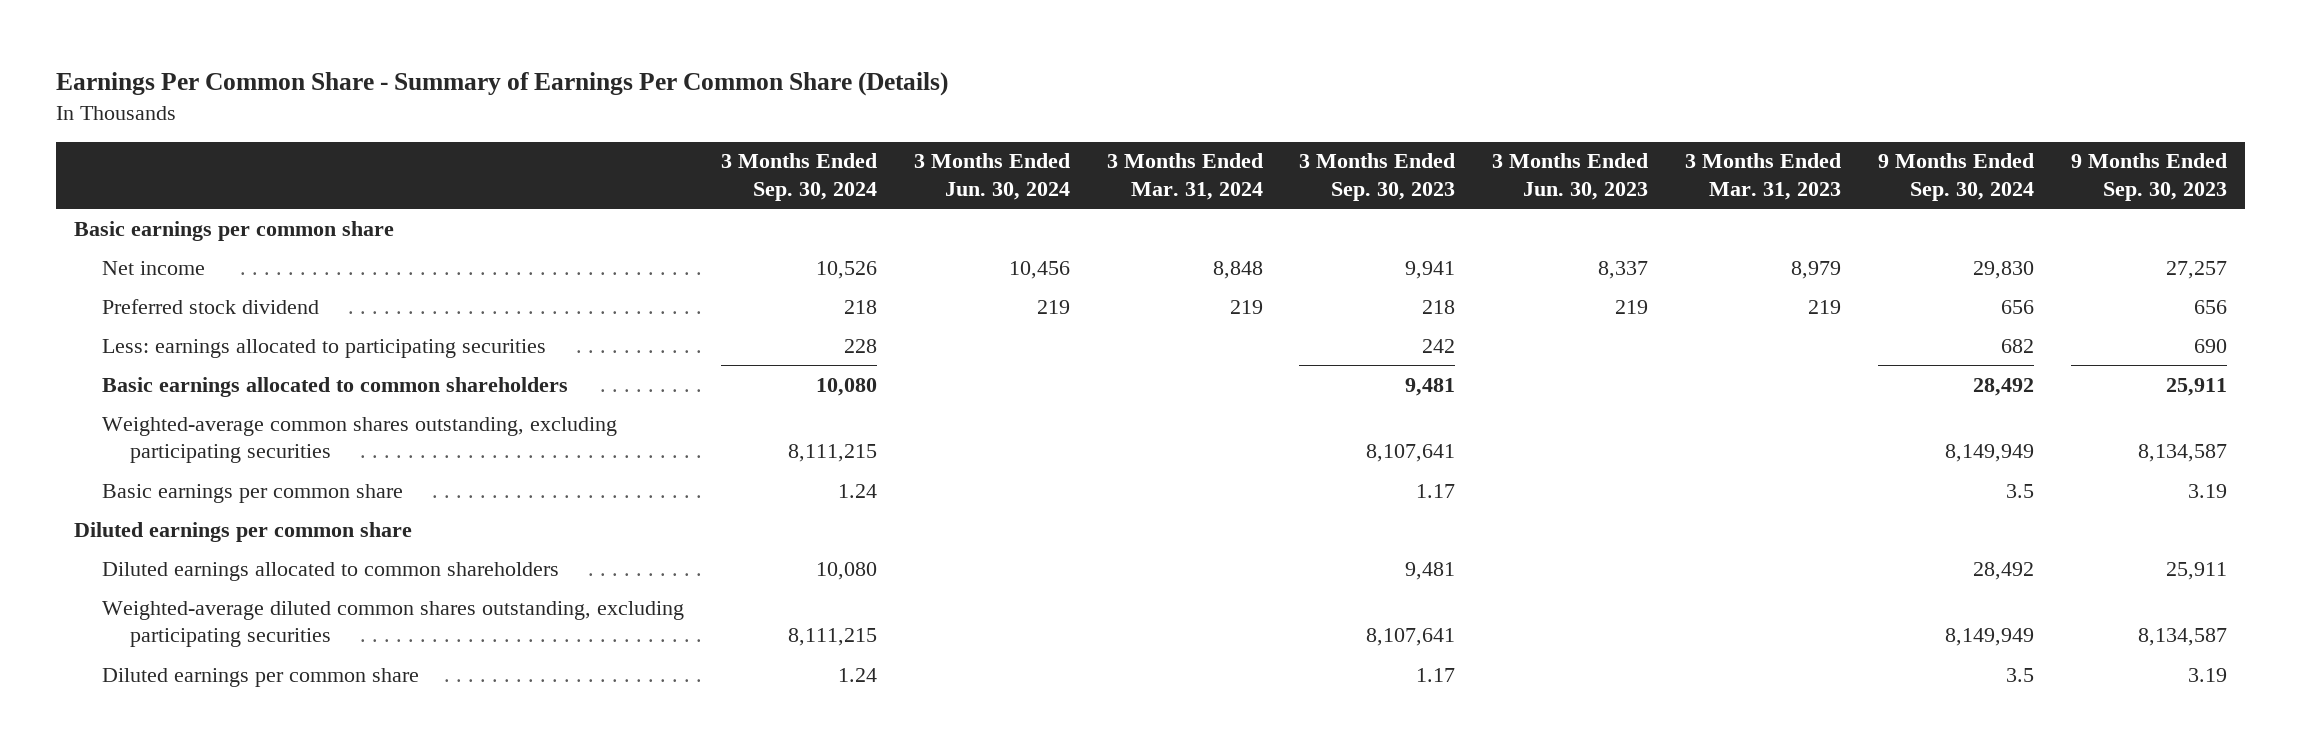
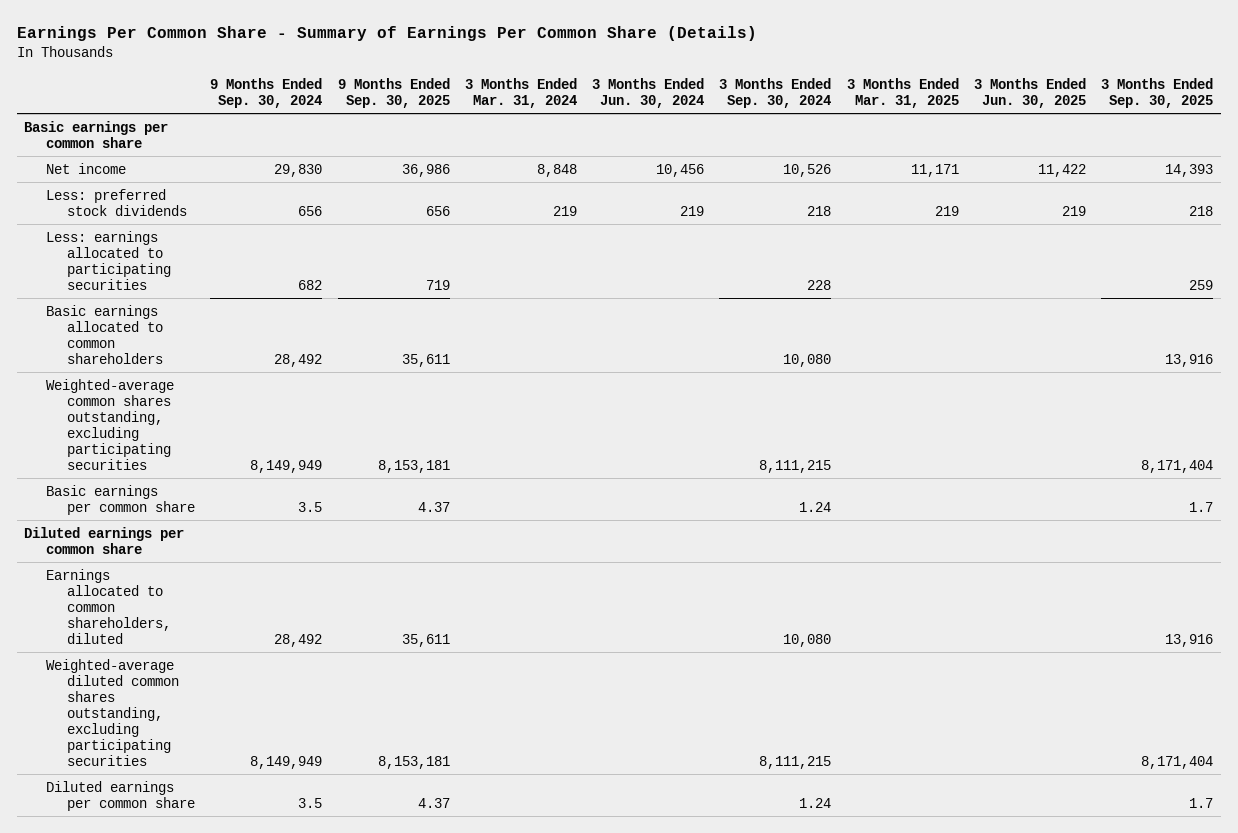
- | 3 Months Ended Sep. 30, 2024 | 3 Months Ended Jun. 30, 2024 | 3 Months Ended Mar. 31, 2024 | 3 Months Ended Sep. 30, 2023 | 3 Months Ended Jun. 30, 2023 | 3 Months Ended Mar. 31, 2023 | 9 Months Ended Sep. 30, 2024 | 9 Months Ended Sep. 30, 2023
+ | 9 Months Ended Sep. 30, 2024 | 9 Months Ended Sep. 30, 2025 | 3 Months Ended Mar. 31, 2024 | 3 Months Ended Jun. 30, 2024 | 3 Months Ended Sep. 30, 2024 | 3 Months Ended Mar. 31, 2025 | 3 Months Ended Jun. 30, 2025 | 3 Months Ended Sep. 30, 2025
- Preferred stock dividend | 218 | 219 | 219 | 218 | 219 | 219 | 656 | 656
+ Less: preferred stock dividends | 656 | 656 | 219 | 219 | 218 | 219 | 219 | 218
- Diluted earnings allocated to common shareholders | 10,080 | | | 9,481 | | | 28,492 | 25,911
+ Earnings allocated to common shareholders, diluted | 28,492 | 35,611 | | | 10,080 | | | 13,916

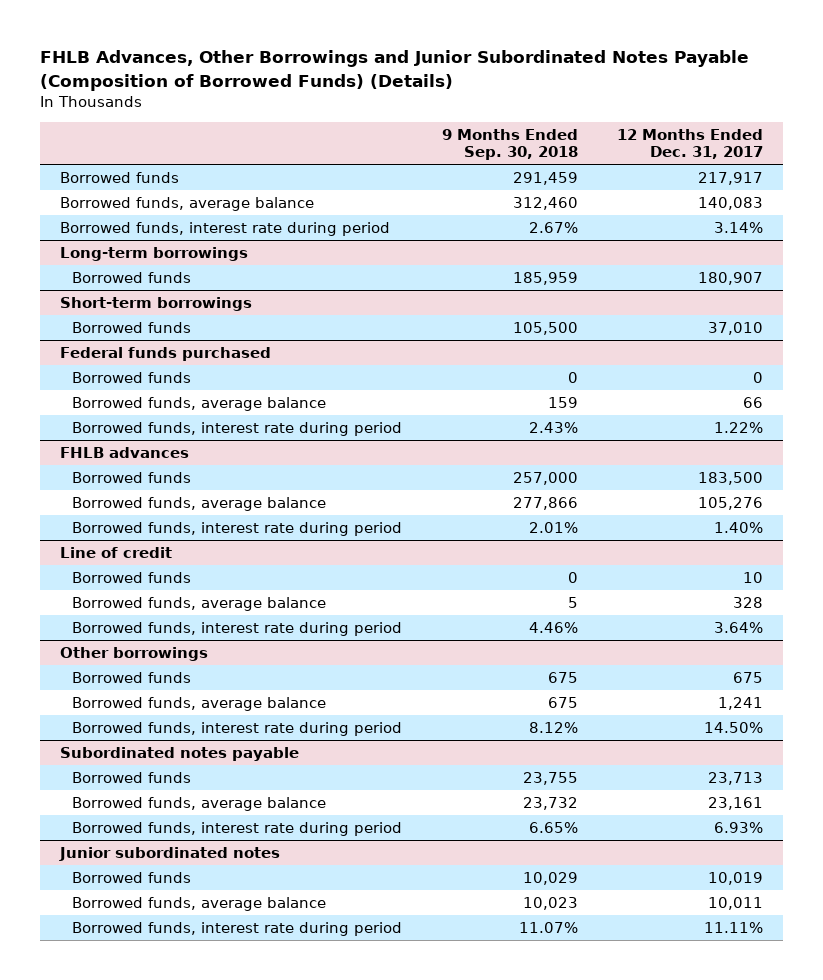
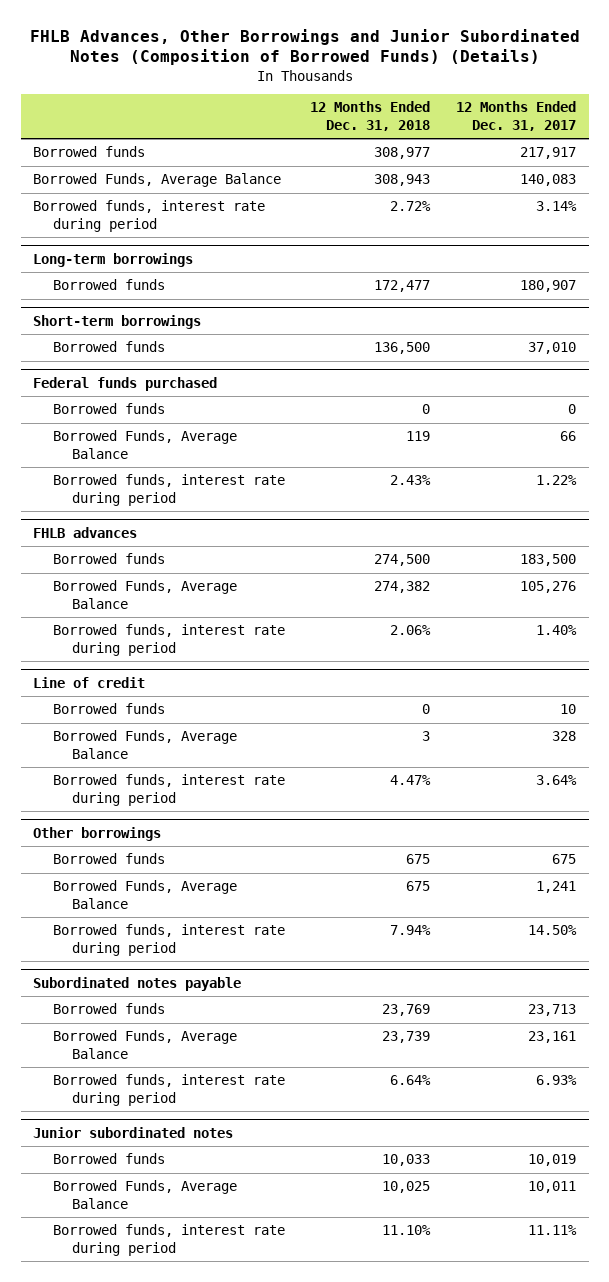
- FHLB Advances, Other Borrowings and Junior Subordinated Notes Payable (Composition of Borrowed Funds) (Details)
+ FHLB Advances, Other Borrowings and Junior Subordinated Notes (Composition of Borrowed Funds) (Details)
- | 9 Months Ended Sep. 30, 2018 | 12 Months Ended Dec. 31, 2017
+ | 12 Months Ended Dec. 31, 2018 | 12 Months Ended Dec. 31, 2017
- Borrowed funds, average balance | 312,460 | 140,083
+ Borrowed Funds, Average Balance | 308,943 | 140,083
@ Federal funds purchased
- Borrowed funds, average balance | 159 | 66
+ Borrowed Funds, Average Balance | 119 | 66
@ FHLB advances
- Borrowed funds, average balance | 277,866 | 105,276
+ Borrowed Funds, Average Balance | 274,382 | 105,276
@ Line of credit
- Borrowed funds, average balance | 5 | 328
+ Borrowed Funds, Average Balance | 3 | 328
@ Other borrowings
- Borrowed funds, average balance | 675 | 1,241
+ Borrowed Funds, Average Balance | 675 | 1,241
@ Subordinated notes payable
- Borrowed funds, average balance | 23,732 | 23,161
+ Borrowed Funds, Average Balance | 23,739 | 23,161
@ Junior subordinated notes
- Borrowed funds, average balance | 10,023 | 10,011
+ Borrowed Funds, Average Balance | 10,025 | 10,011

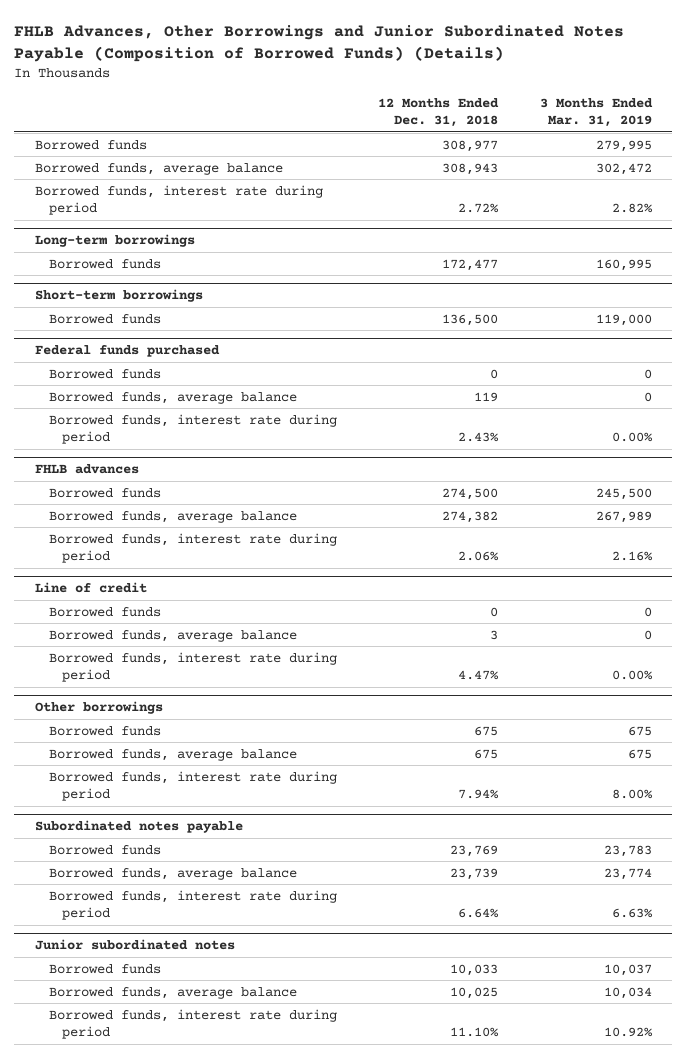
- FHLB Advances, Other Borrowings and Junior Subordinated Notes (Composition of Borrowed Funds) (Details)
+ FHLB Advances, Other Borrowings and Junior Subordinated Notes Payable (Composition of Borrowed Funds) (Details)
- | 12 Months Ended Dec. 31, 2018 | 12 Months Ended Dec. 31, 2017
+ | 12 Months Ended Dec. 31, 2018 | 3 Months Ended Mar. 31, 2019
- Borrowed Funds, Average Balance | 308,943 | 140,083
+ Borrowed funds, average balance | 308,943 | 302,472
@ Federal funds purchased
- Borrowed Funds, Average Balance | 119 | 66
+ Borrowed funds, average balance | 119 | 0
@ FHLB advances
- Borrowed Funds, Average Balance | 274,382 | 105,276
+ Borrowed funds, average balance | 274,382 | 267,989
@ Line of credit
- Borrowed Funds, Average Balance | 3 | 328
+ Borrowed funds, average balance | 3 | 0
@ Other borrowings
- Borrowed Funds, Average Balance | 675 | 1,241
+ Borrowed funds, average balance | 675 | 675
@ Subordinated notes payable
- Borrowed Funds, Average Balance | 23,739 | 23,161
+ Borrowed funds, average balance | 23,739 | 23,774
@ Junior subordinated notes
- Borrowed Funds, Average Balance | 10,025 | 10,011
+ Borrowed funds, average balance | 10,025 | 10,034

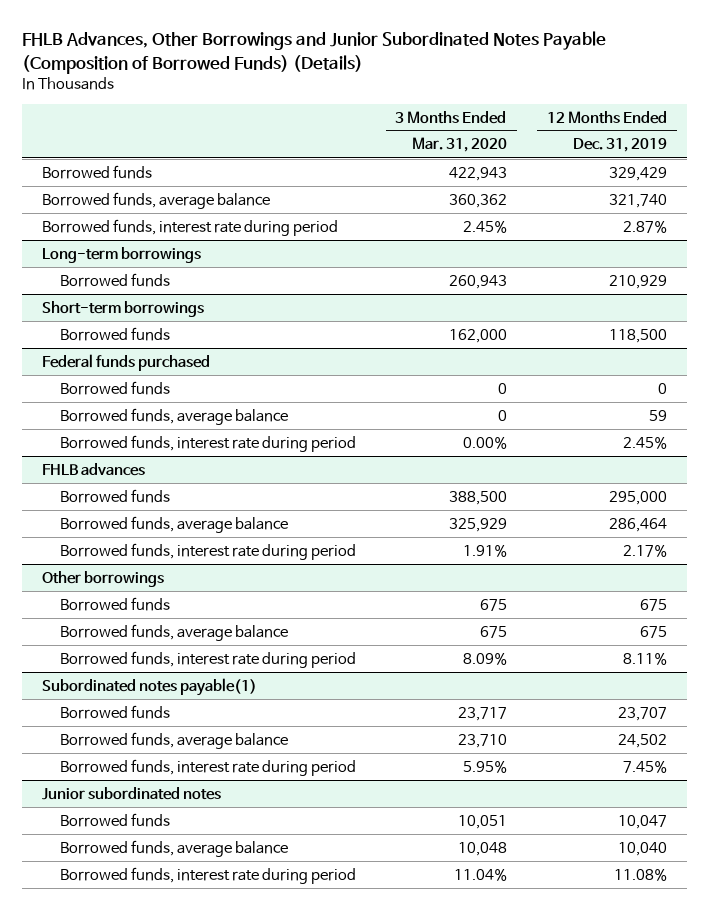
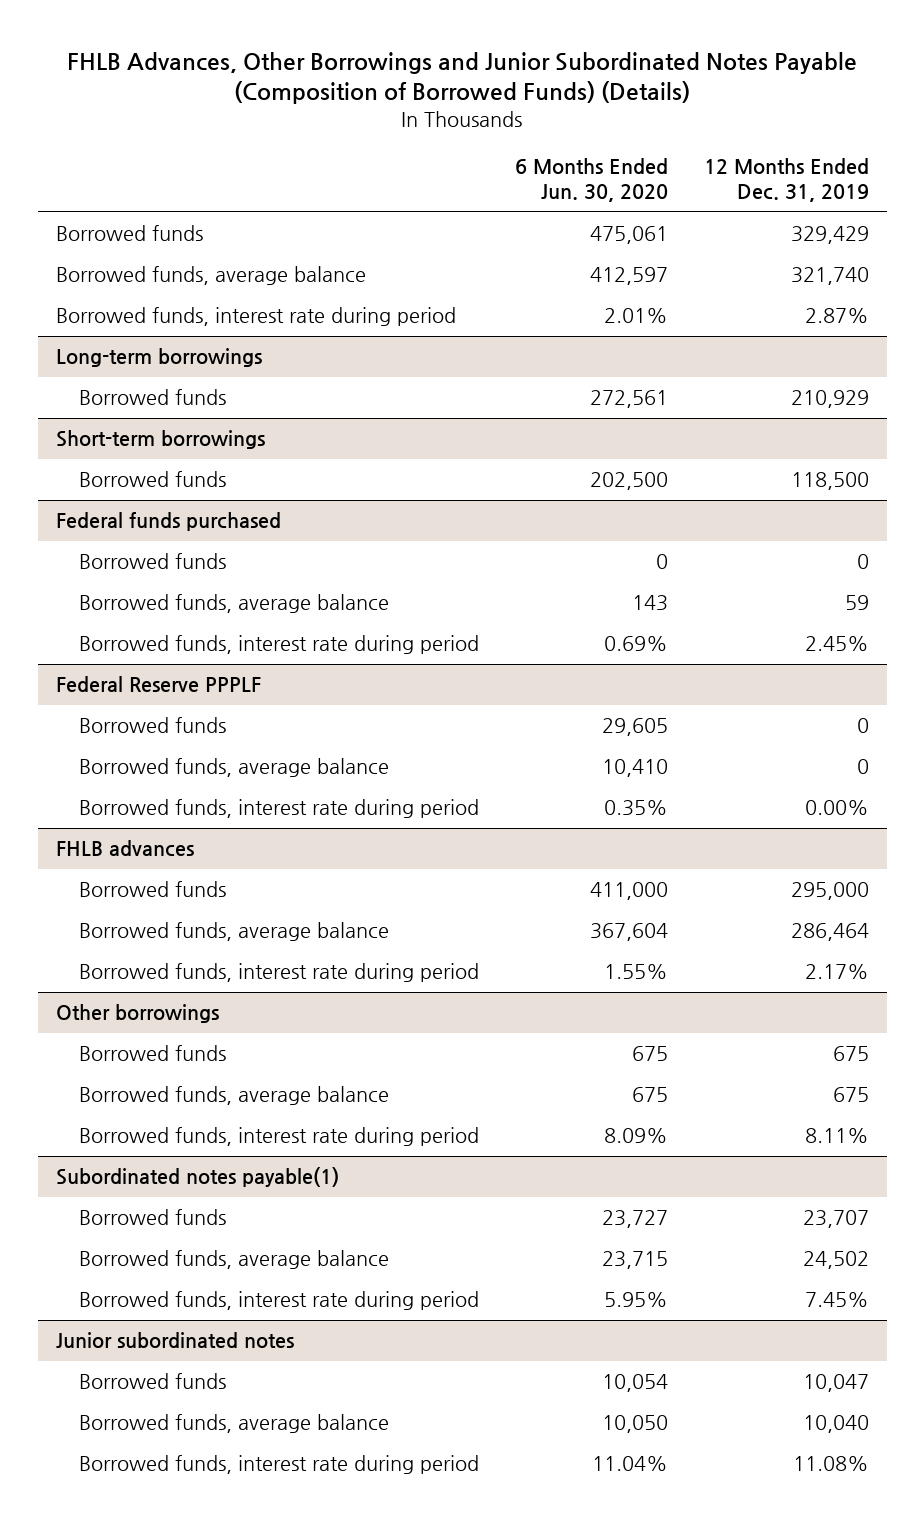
- | 3 Months Ended Mar. 31, 2020 | 12 Months Ended Dec. 31, 2019
+ | 6 Months Ended Jun. 30, 2020 | 12 Months Ended Dec. 31, 2019
+ Federal Reserve PPPLF
+ Borrowed funds | 29,605 | 0
+ Borrowed funds, average balance | 10,410 | 0
+ Borrowed funds, interest rate during period | 0.35% | 0.00%

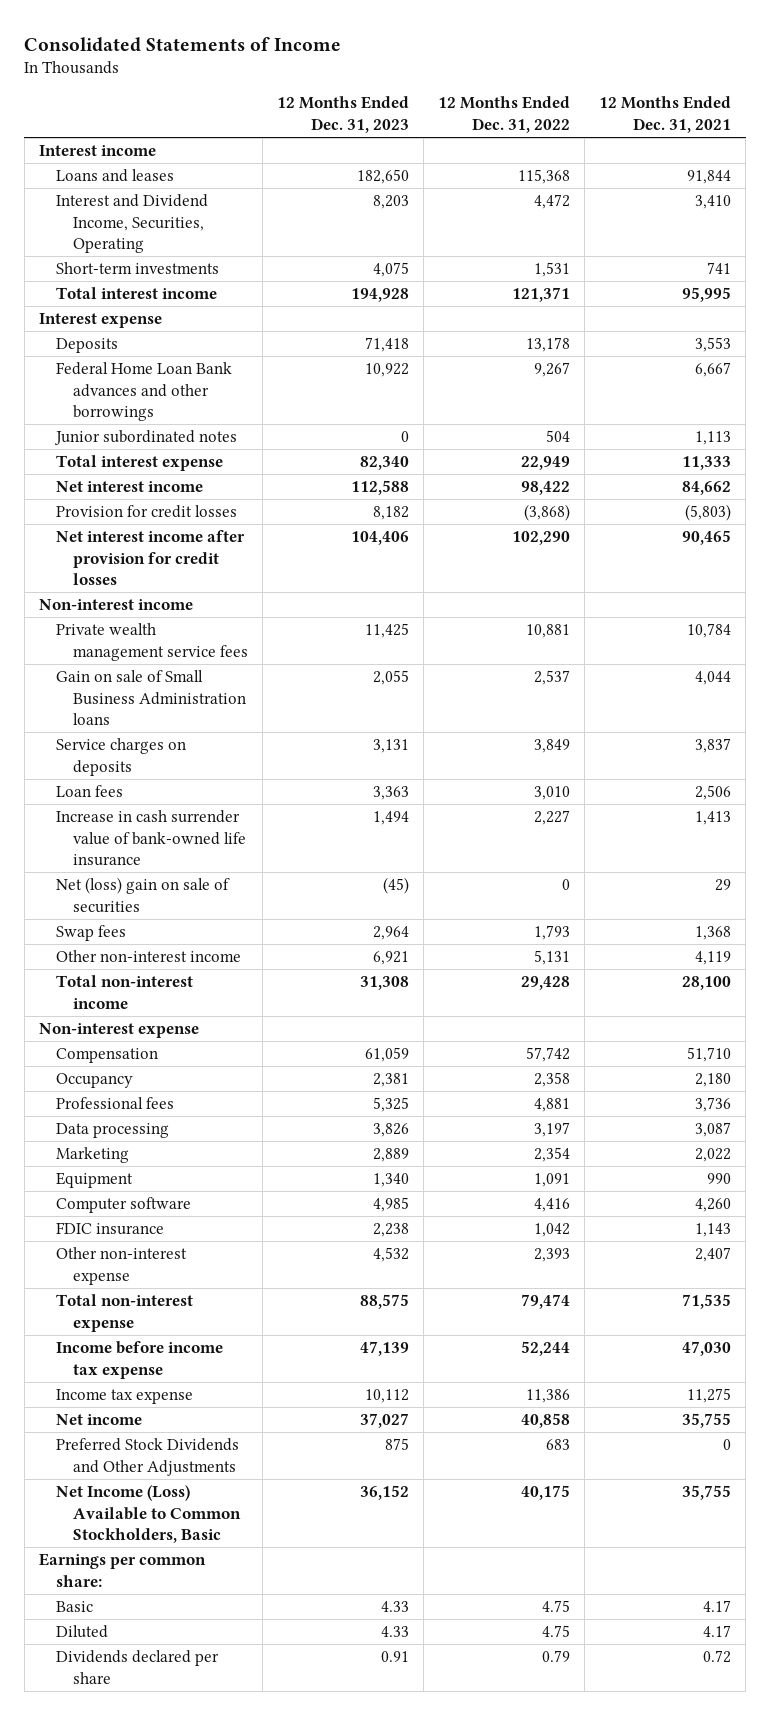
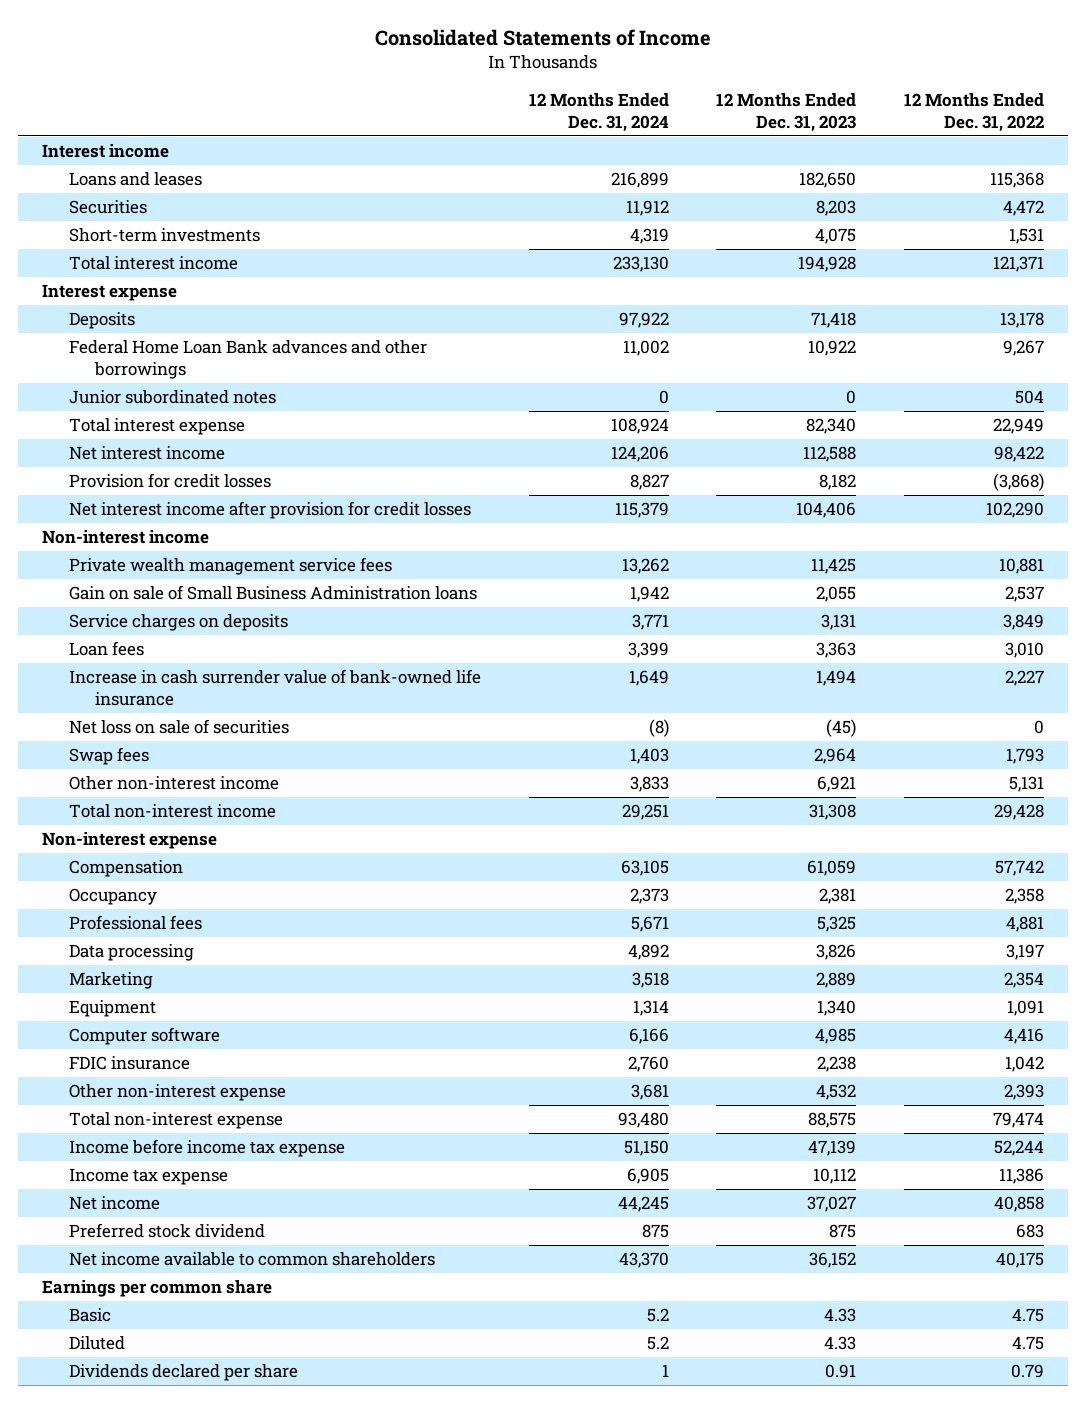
- | 12 Months Ended Dec. 31, 2023 | 12 Months Ended Dec. 31, 2022 | 12 Months Ended Dec. 31, 2021
+ | 12 Months Ended Dec. 31, 2024 | 12 Months Ended Dec. 31, 2023 | 12 Months Ended Dec. 31, 2022
- Interest and Dividend Income, Securities, Operating | 8,203 | 4,472 | 3,410
+ Securities | 11,912 | 8,203 | 4,472
- Net (loss) gain on sale of securities | (45) | 0 | 29
+ Net loss on sale of securities | (8) | (45) | 0
- Preferred Stock Dividends and Other Adjustments | 875 | 683 | 0
- Net Income (Loss) Available to Common Stockholders, Basic | 36,152 | 40,175 | 35,755
- Earnings per common share:
+ Preferred stock dividend | 875 | 875 | 683
+ Net income available to common shareholders | 43,370 | 36,152 | 40,175
+ Earnings per common share

